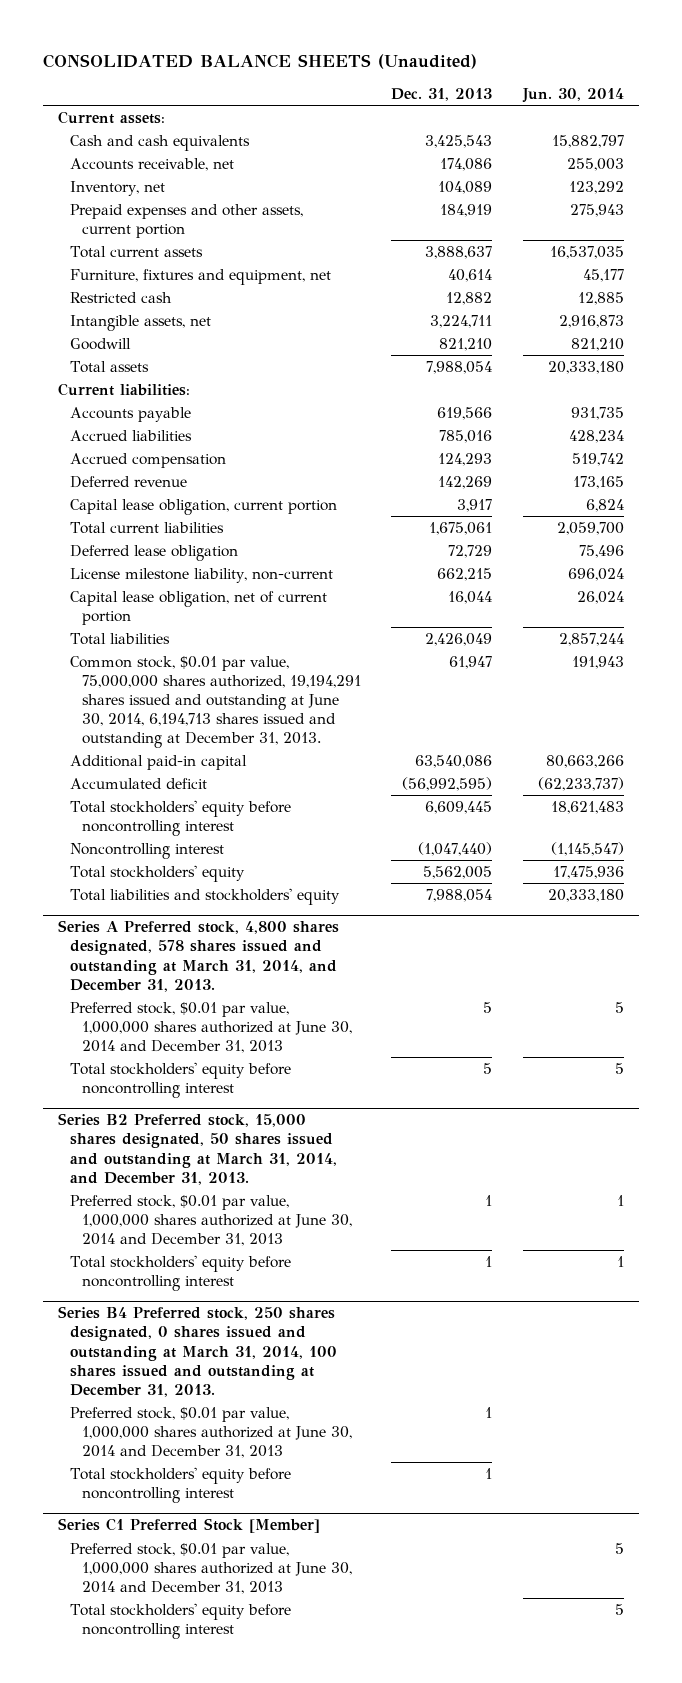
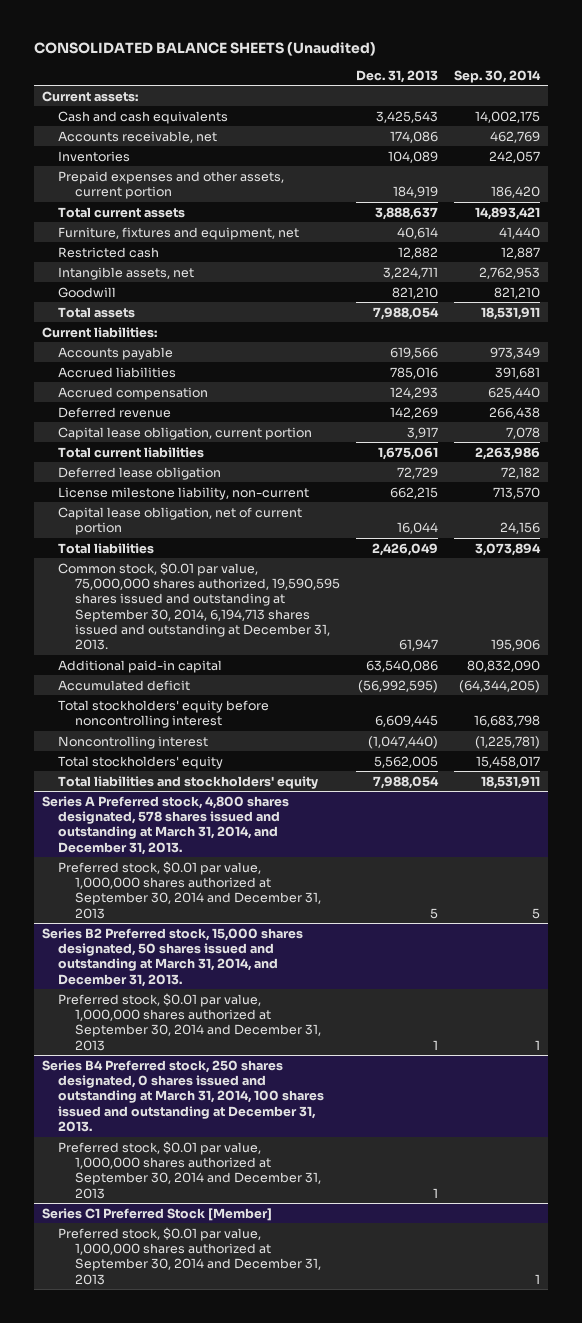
- | Dec. 31, 2013 | Jun. 30, 2014
+ | Dec. 31, 2013 | Sep. 30, 2014
- Inventory, net | 104,089 | 123,292
+ Inventories | 104,089 | 242,057
- Common stock, $0.01 par value, 75,000,000 shares authorized, 19,194,291 shares issued and outstanding at June 30, 2014, 6,194,713 shares issued and outstanding at December 31, 2013. | 61,947 | 191,943
+ Common stock, $0.01 par value, 75,000,000 shares authorized, 19,590,595 shares issued and outstanding at September 30, 2014, 6,194,713 shares issued and outstanding at December 31, 2013. | 61,947 | 195,906
@ Series A Preferred stock, 4,800 shares designated, 578 shares issued and outstanding at March 31, 2014, and December 31, 2013.
- Preferred stock, $0.01 par value, 1,000,000 shares authorized at June 30, 2014 and December 31, 2013 | 5 | 5
- Total stockholders' equity before noncontrolling interest | 5 | 5
+ Preferred stock, $0.01 par value, 1,000,000 shares authorized at September 30, 2014 and December 31, 2013 | 5 | 5
@ Series B2 Preferred stock, 15,000 shares designated, 50 shares issued and outstanding at March 31, 2014, and December 31, 2013.
- Preferred stock, $0.01 par value, 1,000,000 shares authorized at June 30, 2014 and December 31, 2013 | 1 | 1
- Total stockholders' equity before noncontrolling interest | 1 | 1
+ Preferred stock, $0.01 par value, 1,000,000 shares authorized at September 30, 2014 and December 31, 2013 | 1 | 1
@ Series B4 Preferred stock, 250 shares designated, 0 shares issued and outstanding at March 31, 2014, 100 shares issued and outstanding at December 31, 2013.
- Preferred stock, $0.01 par value, 1,000,000 shares authorized at June 30, 2014 and December 31, 2013 | 1 |
- Total stockholders' equity before noncontrolling interest | 1 |
+ Preferred stock, $0.01 par value, 1,000,000 shares authorized at September 30, 2014 and December 31, 2013 | 1 |
@ Series C1 Preferred Stock [Member]
- Preferred stock, $0.01 par value, 1,000,000 shares authorized at June 30, 2014 and December 31, 2013 | | 5
- Total stockholders' equity before noncontrolling interest | | 5
+ Preferred stock, $0.01 par value, 1,000,000 shares authorized at September 30, 2014 and December 31, 2013 | | 1

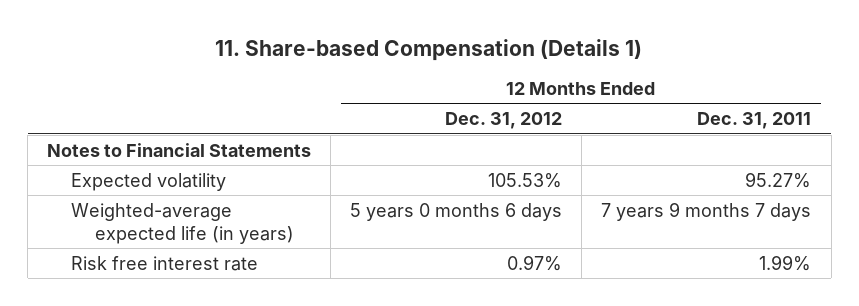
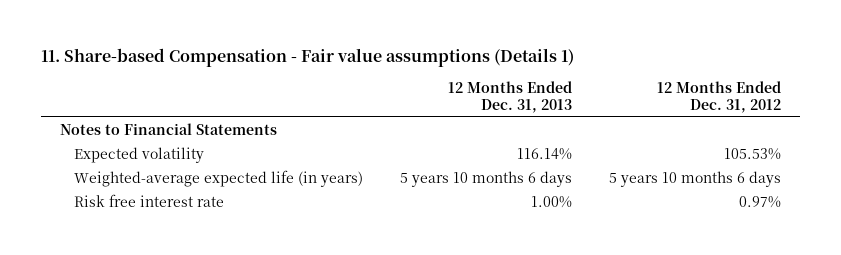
- 11. Share-based Compensation (Details 1)
+ 11. Share-based Compensation - Fair value assumptions (Details 1)
- | 12 Months Ended Dec. 31, 2012 | 12 Months Ended Dec. 31, 2011
+ | 12 Months Ended Dec. 31, 2013 | 12 Months Ended Dec. 31, 2012
- Weighted-average expected life (in years) | 5 years 0 months 6 days | 7 years 9 months 7 days
+ Weighted-average expected life (in years) | 5 years 10 months 6 days | 5 years 10 months 6 days

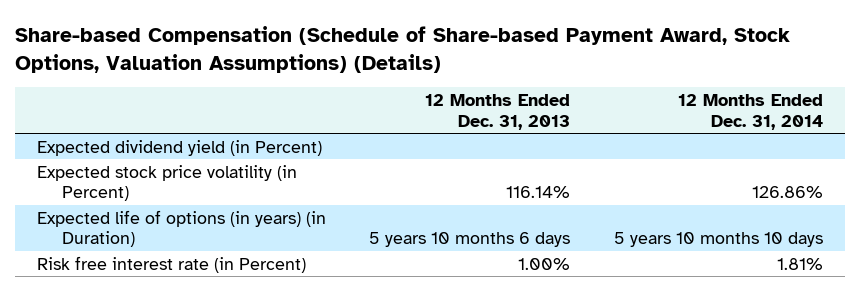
- 11. Share-based Compensation - Fair value assumptions (Details 1)
+ Share-based Compensation (Schedule of Share-based Payment Award, Stock Options, Valuation Assumptions) (Details)
- | 12 Months Ended Dec. 31, 2013 | 12 Months Ended Dec. 31, 2012
+ | 12 Months Ended Dec. 31, 2013 | 12 Months Ended Dec. 31, 2014
- Notes to Financial Statements
- Expected volatility | 116.14% | 105.53%
- Weighted-average expected life (in years) | 5 years 10 months 6 days | 5 years 10 months 6 days
- Risk free interest rate | 1.00% | 0.97%
+ Expected dividend yield (in Percent)
+ Expected stock price volatility (in Percent) | 116.14% | 126.86%
+ Expected life of options (in years) (in Duration) | 5 years 10 months 6 days | 5 years 10 months 10 days
+ Risk free interest rate (in Percent) | 1.00% | 1.81%

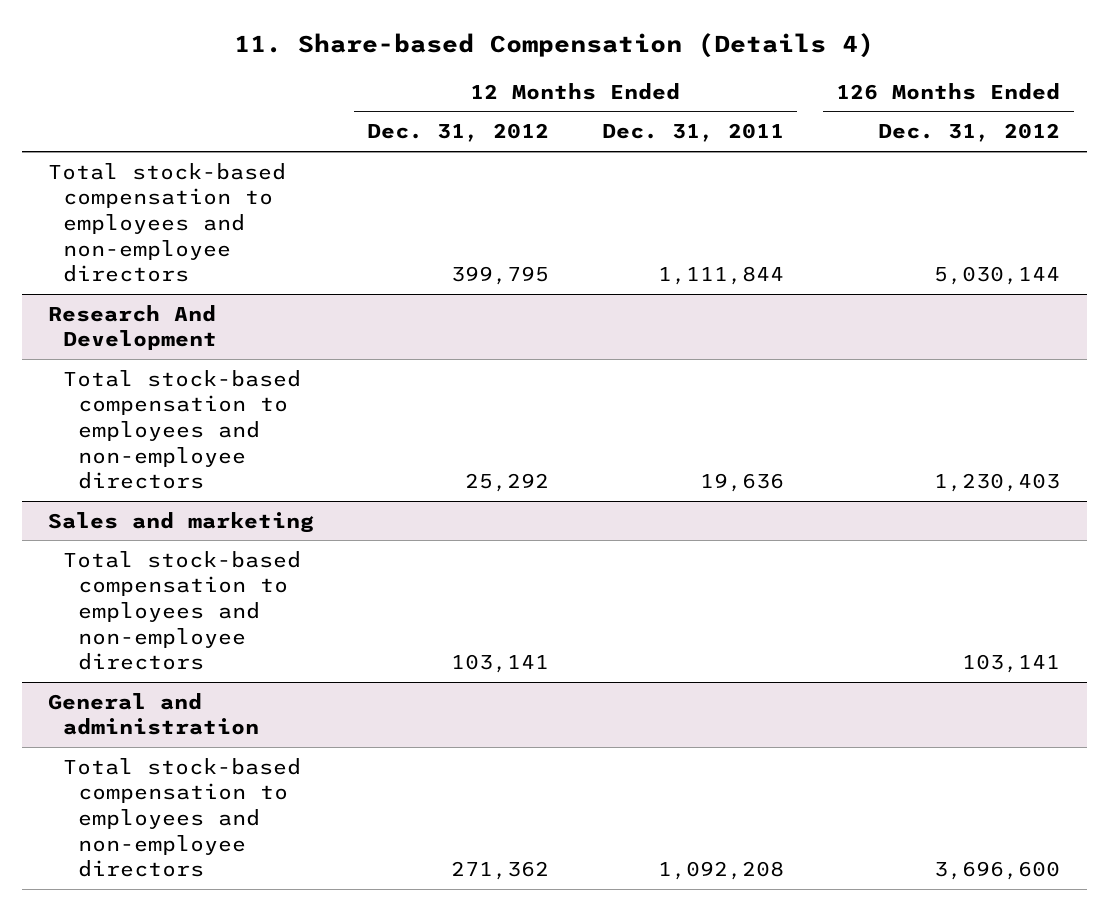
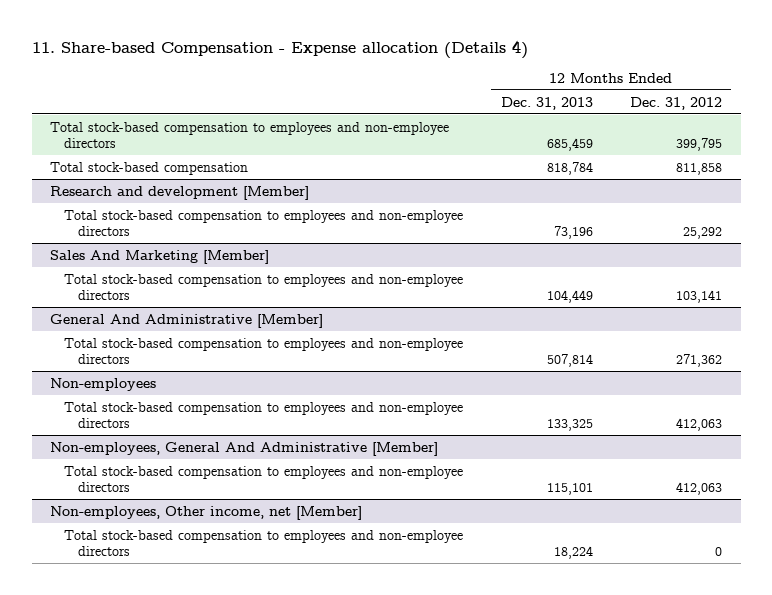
- 11. Share-based Compensation (Details 4)
+ 11. Share-based Compensation - Expense allocation (Details 4)
- | 12 Months Ended Dec. 31, 2012 | 12 Months Ended Dec. 31, 2011 | 126 Months Ended Dec. 31, 2012
+ | 12 Months Ended Dec. 31, 2013 | 12 Months Ended Dec. 31, 2012
- Research And Development
+ Total stock-based compensation | 818,784 | 811,858
+ Research and development [Member]
- Sales and marketing
+ Sales And Marketing [Member]
- General and administration
+ General And Administrative [Member]
+ Non-employees
+ Total stock-based compensation to employees and non-employee directors | 133,325 | 412,063
+ Non-employees, General And Administrative [Member]
+ Total stock-based compensation to employees and non-employee directors | 115,101 | 412,063
+ Non-employees, Other income, net [Member]
+ Total stock-based compensation to employees and non-employee directors | 18,224 | 0

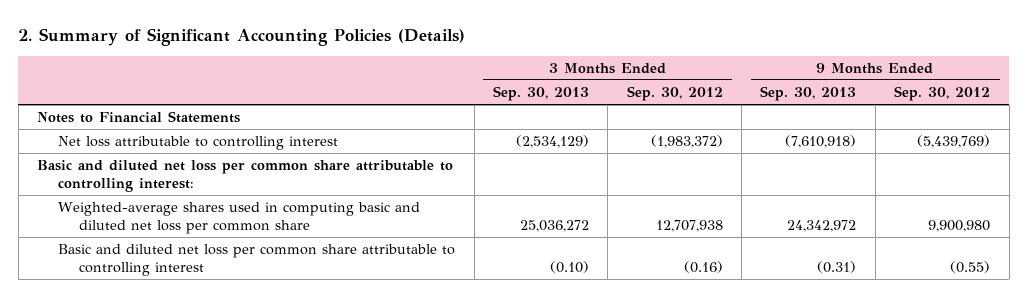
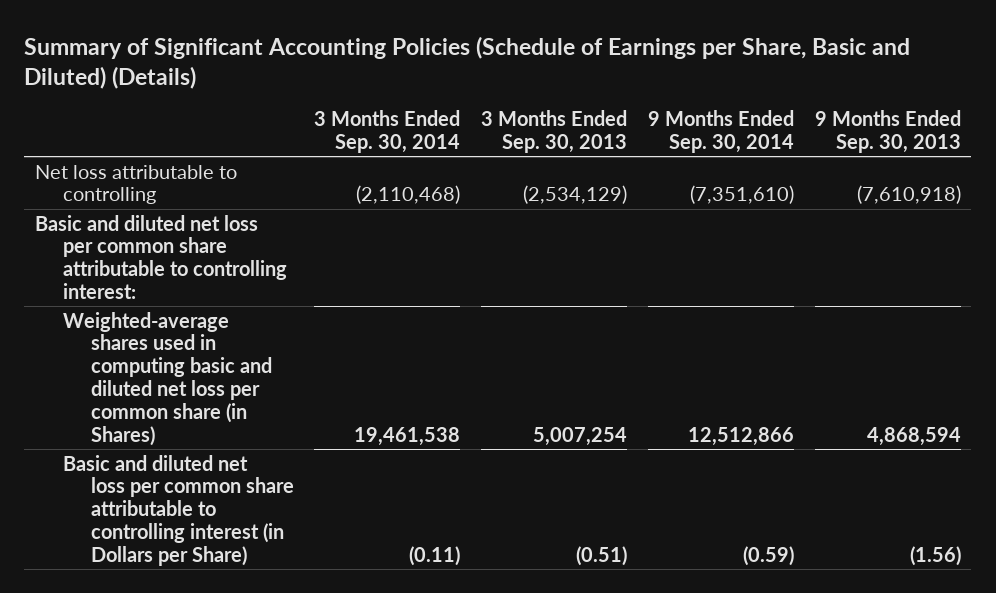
- 2. Summary of Significant Accounting Policies (Details)
+ Summary of Significant Accounting Policies (Schedule of Earnings per Share, Basic and Diluted) (Details)
- | 3 Months Ended Sep. 30, 2013 | 3 Months Ended Sep. 30, 2012 | 9 Months Ended Sep. 30, 2013 | 9 Months Ended Sep. 30, 2012
+ | 3 Months Ended Sep. 30, 2014 | 3 Months Ended Sep. 30, 2013 | 9 Months Ended Sep. 30, 2014 | 9 Months Ended Sep. 30, 2013
- Notes to Financial Statements
- Net loss attributable to controlling interest | (2,534,129) | (1,983,372) | (7,610,918) | (5,439,769)
+ Net loss attributable to controlling | (2,110,468) | (2,534,129) | (7,351,610) | (7,610,918)
- Weighted-average shares used in computing basic and diluted net loss per common share | 25,036,272 | 12,707,938 | 24,342,972 | 9,900,980
- Basic and diluted net loss per common share attributable to controlling interest | (0.10) | (0.16) | (0.31) | (0.55)
+ Weighted-average shares used in computing basic and diluted net loss per common share (in Shares) | 19,461,538 | 5,007,254 | 12,512,866 | 4,868,594
+ Basic and diluted net loss per common share attributable to controlling interest (in Dollars per Share) | (0.11) | (0.51) | (0.59) | (1.56)

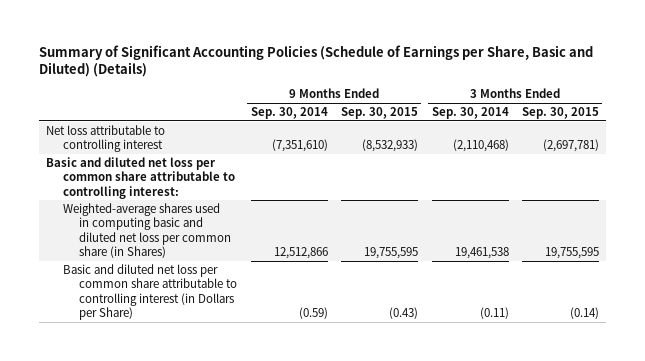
- | 3 Months Ended Sep. 30, 2014 | 3 Months Ended Sep. 30, 2013 | 9 Months Ended Sep. 30, 2014 | 9 Months Ended Sep. 30, 2013
+ | 9 Months Ended Sep. 30, 2014 | 9 Months Ended Sep. 30, 2015 | 3 Months Ended Sep. 30, 2014 | 3 Months Ended Sep. 30, 2015
- Net loss attributable to controlling | (2,110,468) | (2,534,129) | (7,351,610) | (7,610,918)
+ Net loss attributable to controlling interest | (7,351,610) | (8,532,933) | (2,110,468) | (2,697,781)

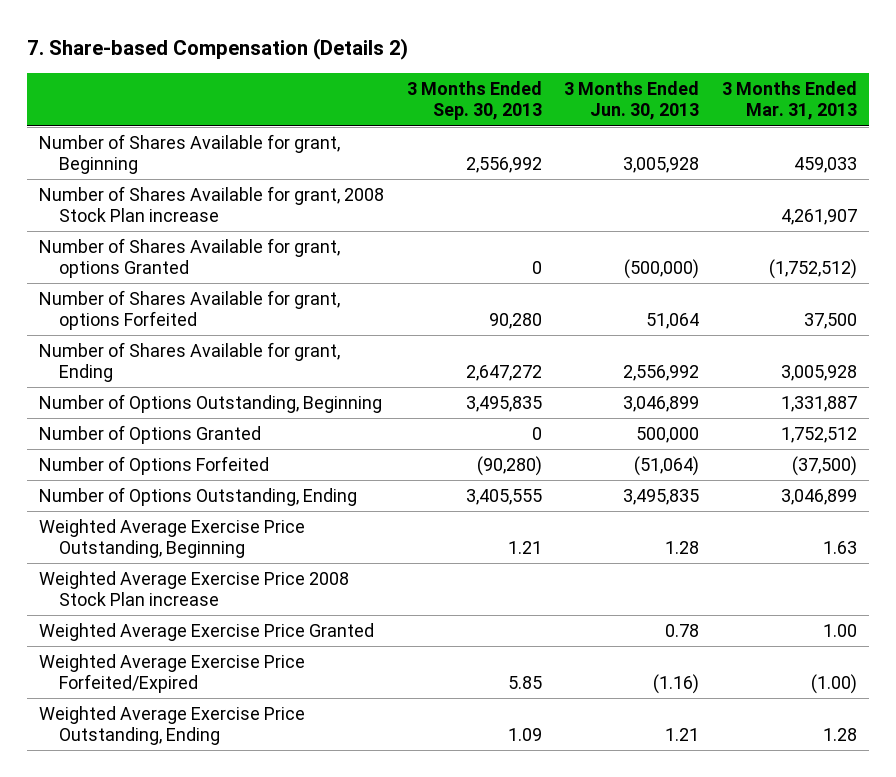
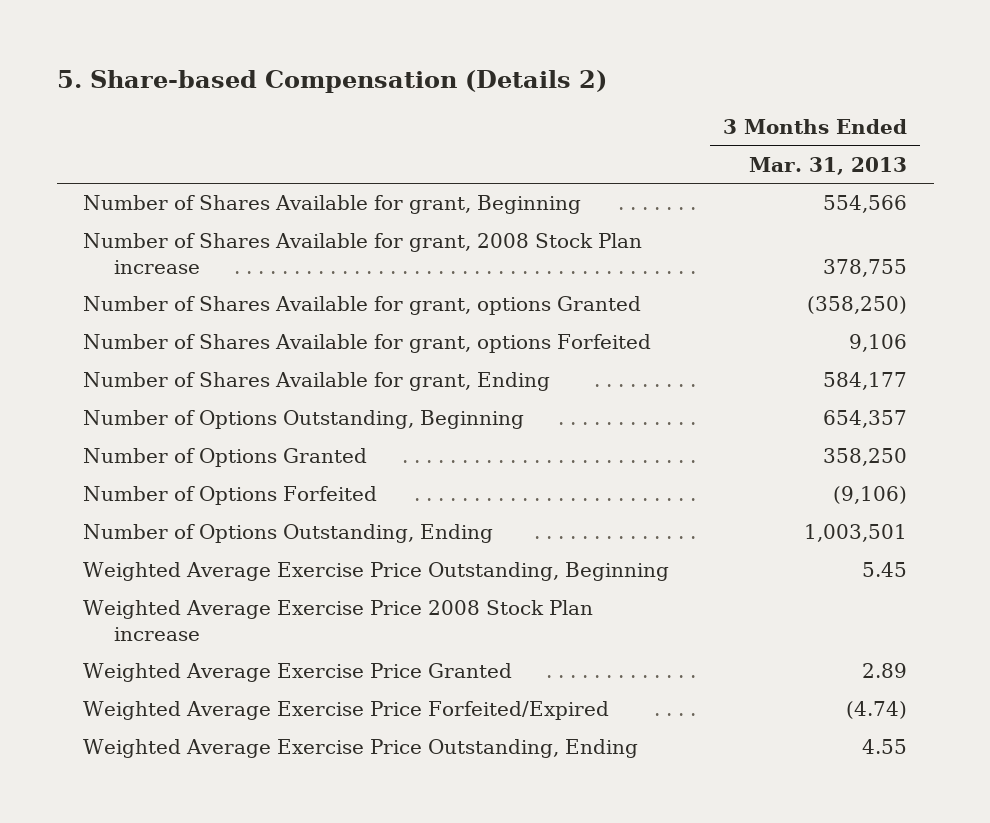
- 7. Share-based Compensation (Details 2)
+ 5. Share-based Compensation (Details 2)
- | 3 Months Ended Sep. 30, 2013 | 3 Months Ended Jun. 30, 2013 | 3 Months Ended Mar. 31, 2013
+ | 3 Months Ended Mar. 31, 2013
- Number of Shares Available for grant, Beginning | 2,556,992 | 3,005,928 | 459,033
- Number of Shares Available for grant, 2008 Stock Plan increase | | | 4,261,907
- Number of Shares Available for grant, options Granted | 0 | (500,000) | (1,752,512)
- Number of Shares Available for grant, options Forfeited | 90,280 | 51,064 | 37,500
- Number of Shares Available for grant, Ending | 2,647,272 | 2,556,992 | 3,005,928
- Number of Options Outstanding, Beginning | 3,495,835 | 3,046,899 | 1,331,887
- Number of Options Granted | 0 | 500,000 | 1,752,512
- Number of Options Forfeited | (90,280) | (51,064) | (37,500)
- Number of Options Outstanding, Ending | 3,405,555 | 3,495,835 | 3,046,899
- Weighted Average Exercise Price Outstanding, Beginning | 1.21 | 1.28 | 1.63
+ Number of Shares Available for grant, Beginning | 554,566
+ Number of Shares Available for grant, 2008 Stock Plan increase | 378,755
+ Number of Shares Available for grant, options Granted | (358,250)
+ Number of Shares Available for grant, options Forfeited | 9,106
+ Number of Shares Available for grant, Ending | 584,177
+ Number of Options Outstanding, Beginning | 654,357
+ Number of Options Granted | 358,250
+ Number of Options Forfeited | (9,106)
+ Number of Options Outstanding, Ending | 1,003,501
+ Weighted Average Exercise Price Outstanding, Beginning | 5.45
- Weighted Average Exercise Price Granted | | 0.78 | 1.00
- Weighted Average Exercise Price Forfeited/Expired | 5.85 | (1.16) | (1.00)
- Weighted Average Exercise Price Outstanding, Ending | 1.09 | 1.21 | 1.28
+ Weighted Average Exercise Price Granted | 2.89
+ Weighted Average Exercise Price Forfeited/Expired | (4.74)
+ Weighted Average Exercise Price Outstanding, Ending | 4.55

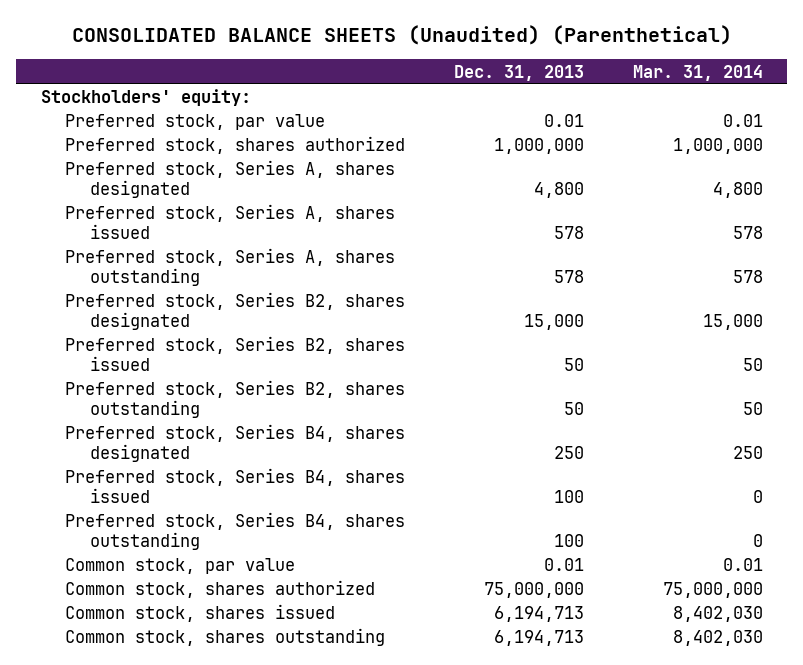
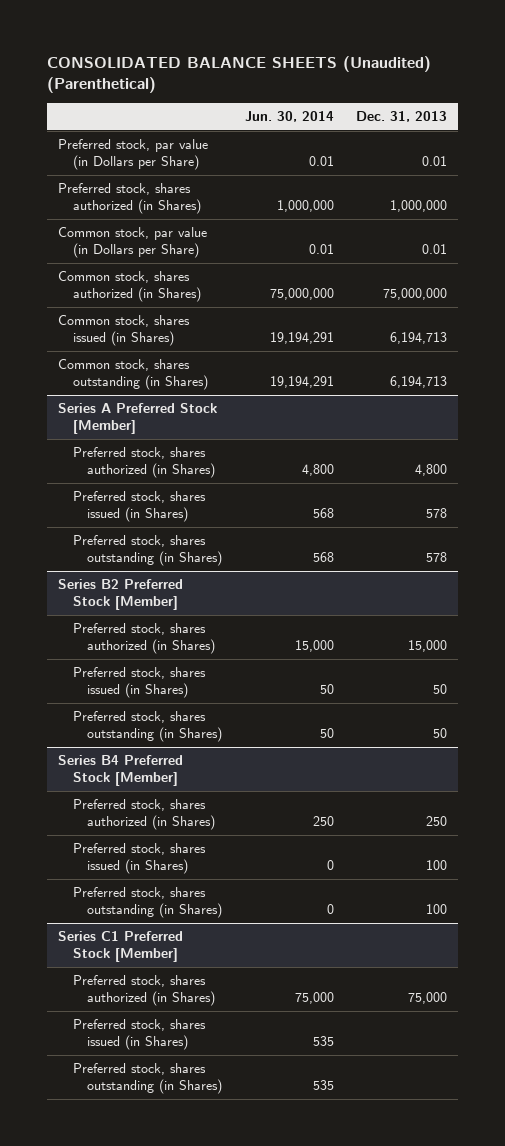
- | Dec. 31, 2013 | Mar. 31, 2014
+ | Jun. 30, 2014 | Dec. 31, 2013
- Stockholders' equity:
- Preferred stock, par value | 0.01 | 0.01
- Preferred stock, shares authorized | 1,000,000 | 1,000,000
- Preferred stock, Series A, shares designated | 4,800 | 4,800
- Preferred stock, Series A, shares issued | 578 | 578
- Preferred stock, Series A, shares outstanding | 578 | 578
- Preferred stock, Series B2, shares designated | 15,000 | 15,000
- Preferred stock, Series B2, shares issued | 50 | 50
- Preferred stock, Series B2, shares outstanding | 50 | 50
- Preferred stock, Series B4, shares designated | 250 | 250
- Preferred stock, Series B4, shares issued | 100 | 0
- Preferred stock, Series B4, shares outstanding | 100 | 0
- Common stock, par value | 0.01 | 0.01
- Common stock, shares authorized | 75,000,000 | 75,000,000
- Common stock, shares issued | 6,194,713 | 8,402,030
- Common stock, shares outstanding | 6,194,713 | 8,402,030
+ Preferred stock, par value (in Dollars per Share) | 0.01 | 0.01
+ Preferred stock, shares authorized (in Shares) | 1,000,000 | 1,000,000
+ Common stock, par value (in Dollars per Share) | 0.01 | 0.01
+ Common stock, shares authorized (in Shares) | 75,000,000 | 75,000,000
+ Common stock, shares issued (in Shares) | 19,194,291 | 6,194,713
+ Common stock, shares outstanding (in Shares) | 19,194,291 | 6,194,713
+ Series A Preferred Stock [Member]
+ Preferred stock, shares authorized (in Shares) | 4,800 | 4,800
+ Preferred stock, shares issued (in Shares) | 568 | 578
+ Preferred stock, shares outstanding (in Shares) | 568 | 578
+ Series B2 Preferred Stock [Member]
+ Preferred stock, shares authorized (in Shares) | 15,000 | 15,000
+ Preferred stock, shares issued (in Shares) | 50 | 50
+ Preferred stock, shares outstanding (in Shares) | 50 | 50
+ Series B4 Preferred Stock [Member]
+ Preferred stock, shares authorized (in Shares) | 250 | 250
+ Preferred stock, shares issued (in Shares) | 0 | 100
+ Preferred stock, shares outstanding (in Shares) | 0 | 100
+ Series C1 Preferred Stock [Member]
+ Preferred stock, shares authorized (in Shares) | 75,000 | 75,000
+ Preferred stock, shares issued (in Shares) | 535 |
+ Preferred stock, shares outstanding (in Shares) | 535 |

